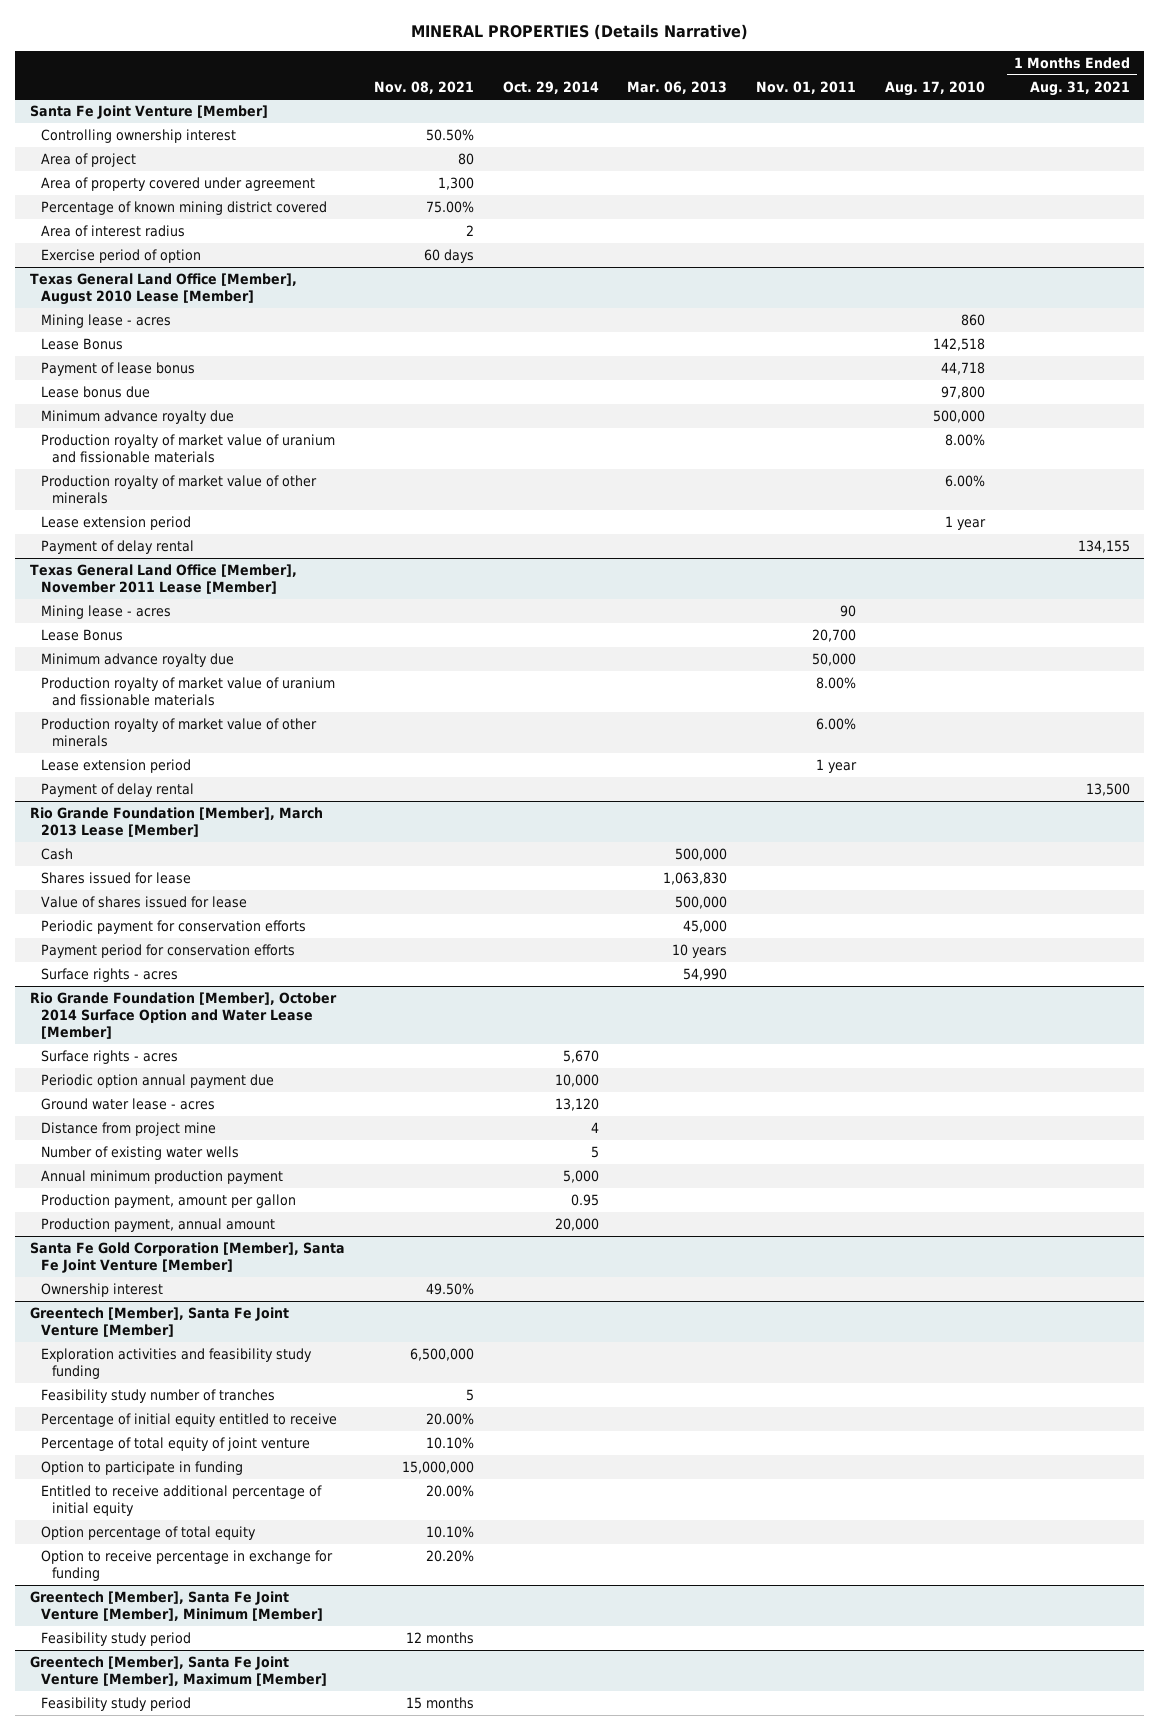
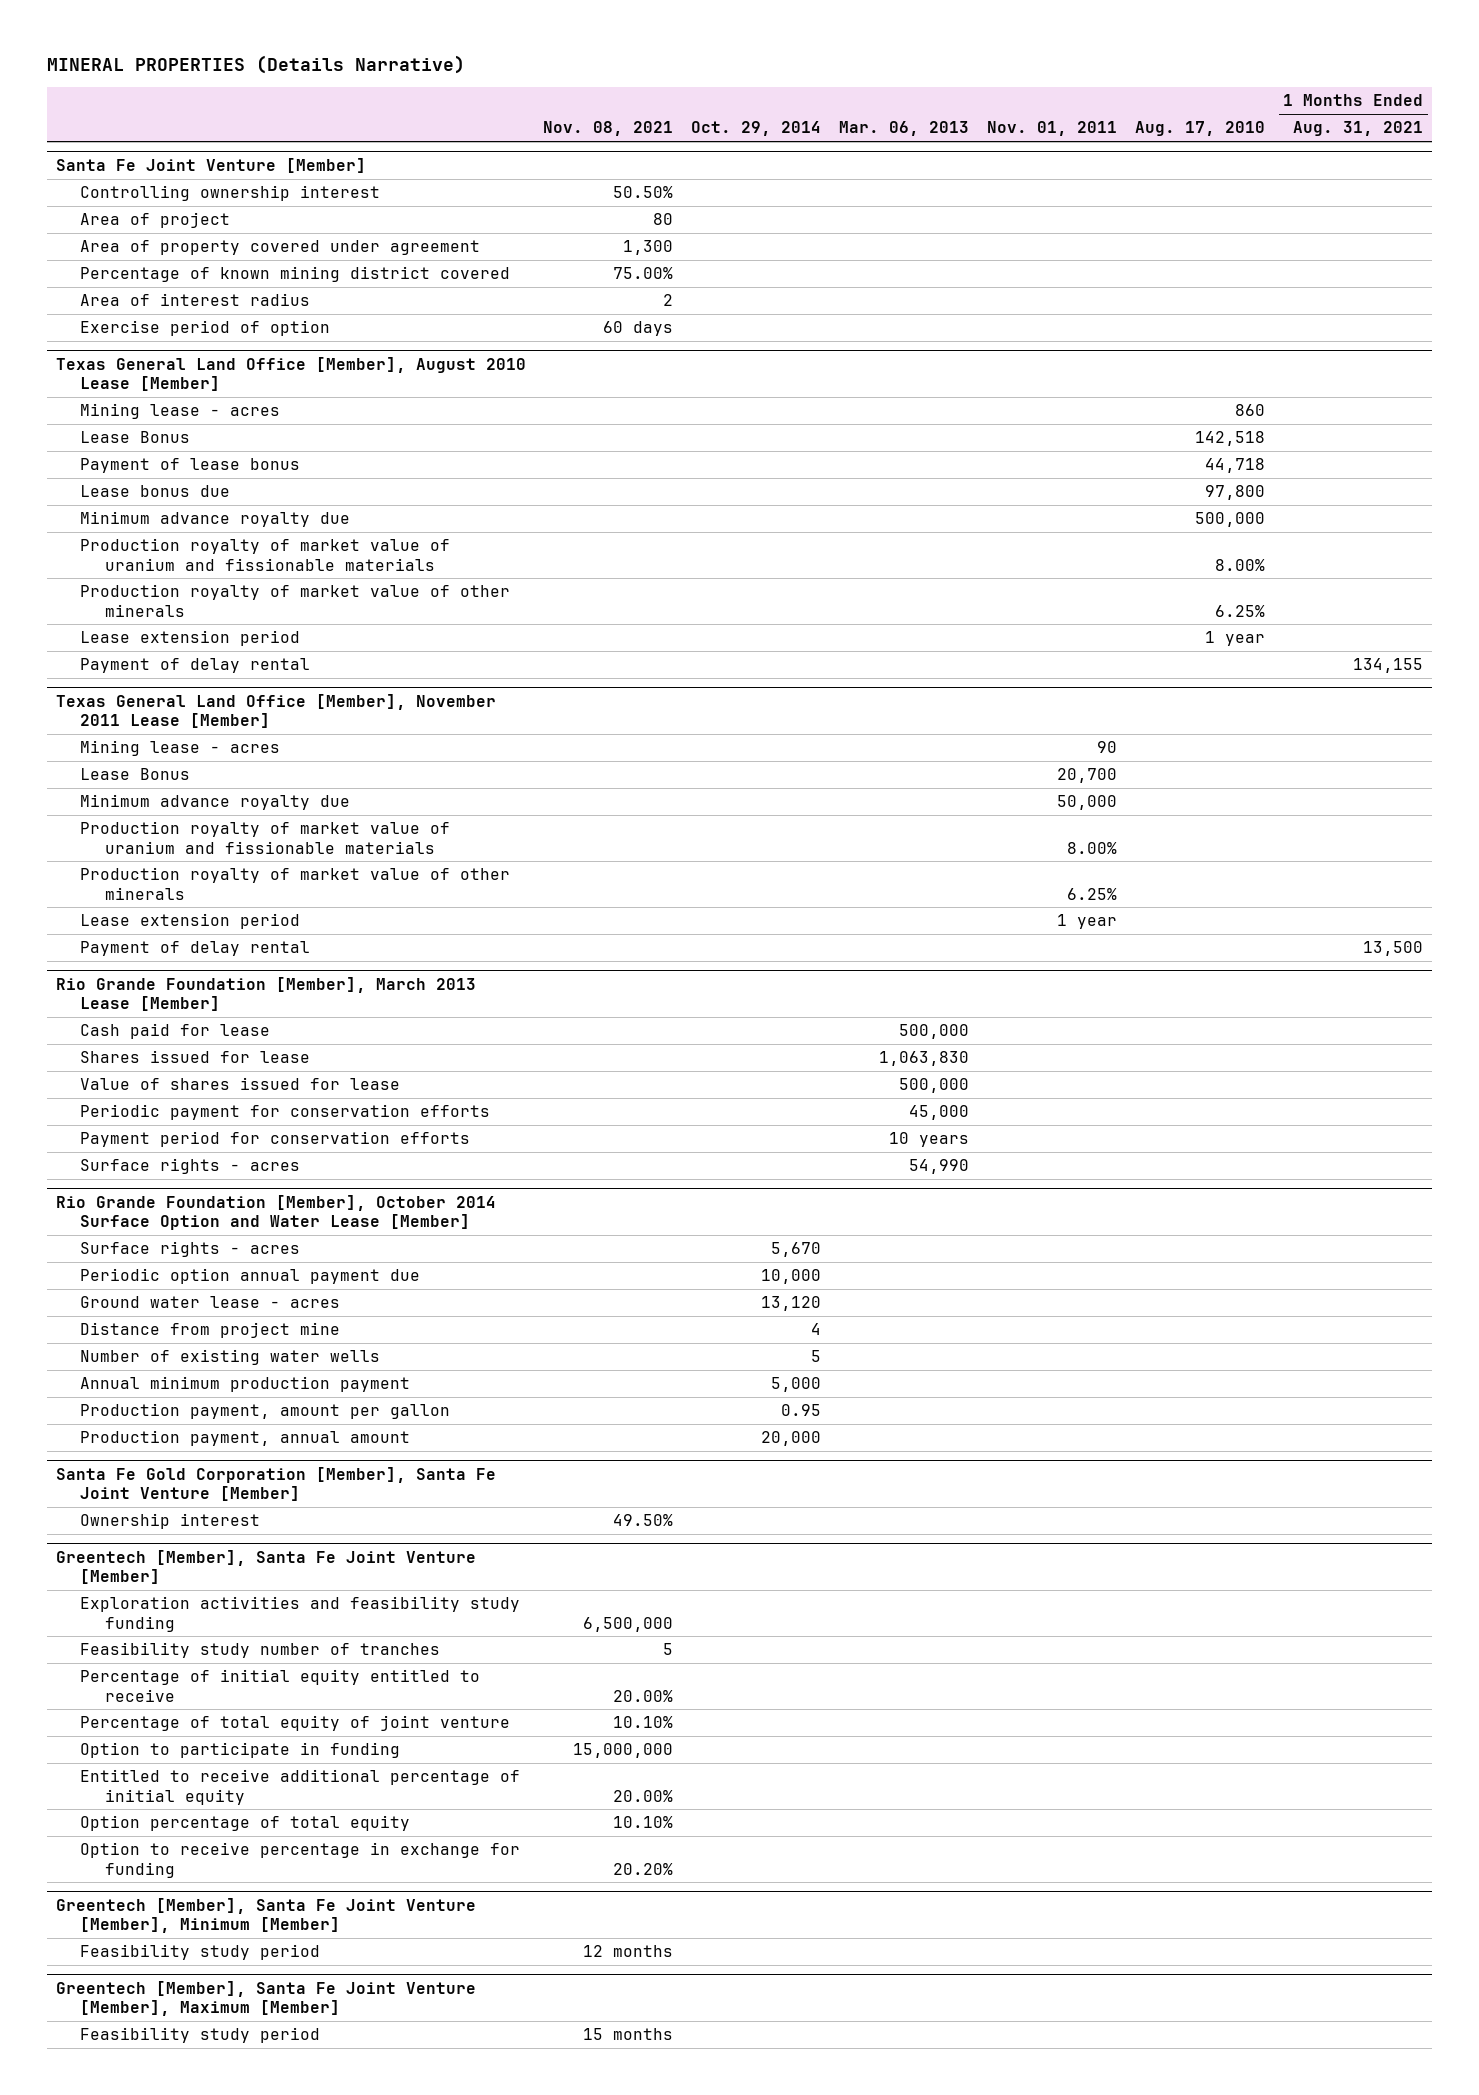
@ Texas General Land Office [Member], August 2010 Lease [Member]
- Production royalty of market value of other minerals | | | | | 6.00% |
+ Production royalty of market value of other minerals | | | | | 6.25% |
@ Texas General Land Office [Member], November 2011 Lease [Member]
- Production royalty of market value of other minerals | | | | 6.00% | |
+ Production royalty of market value of other minerals | | | | 6.25% | |
@ Rio Grande Foundation [Member], March 2013 Lease [Member]
- Cash | | | 500,000 | | |
+ Cash paid for lease | | | 500,000 | | |

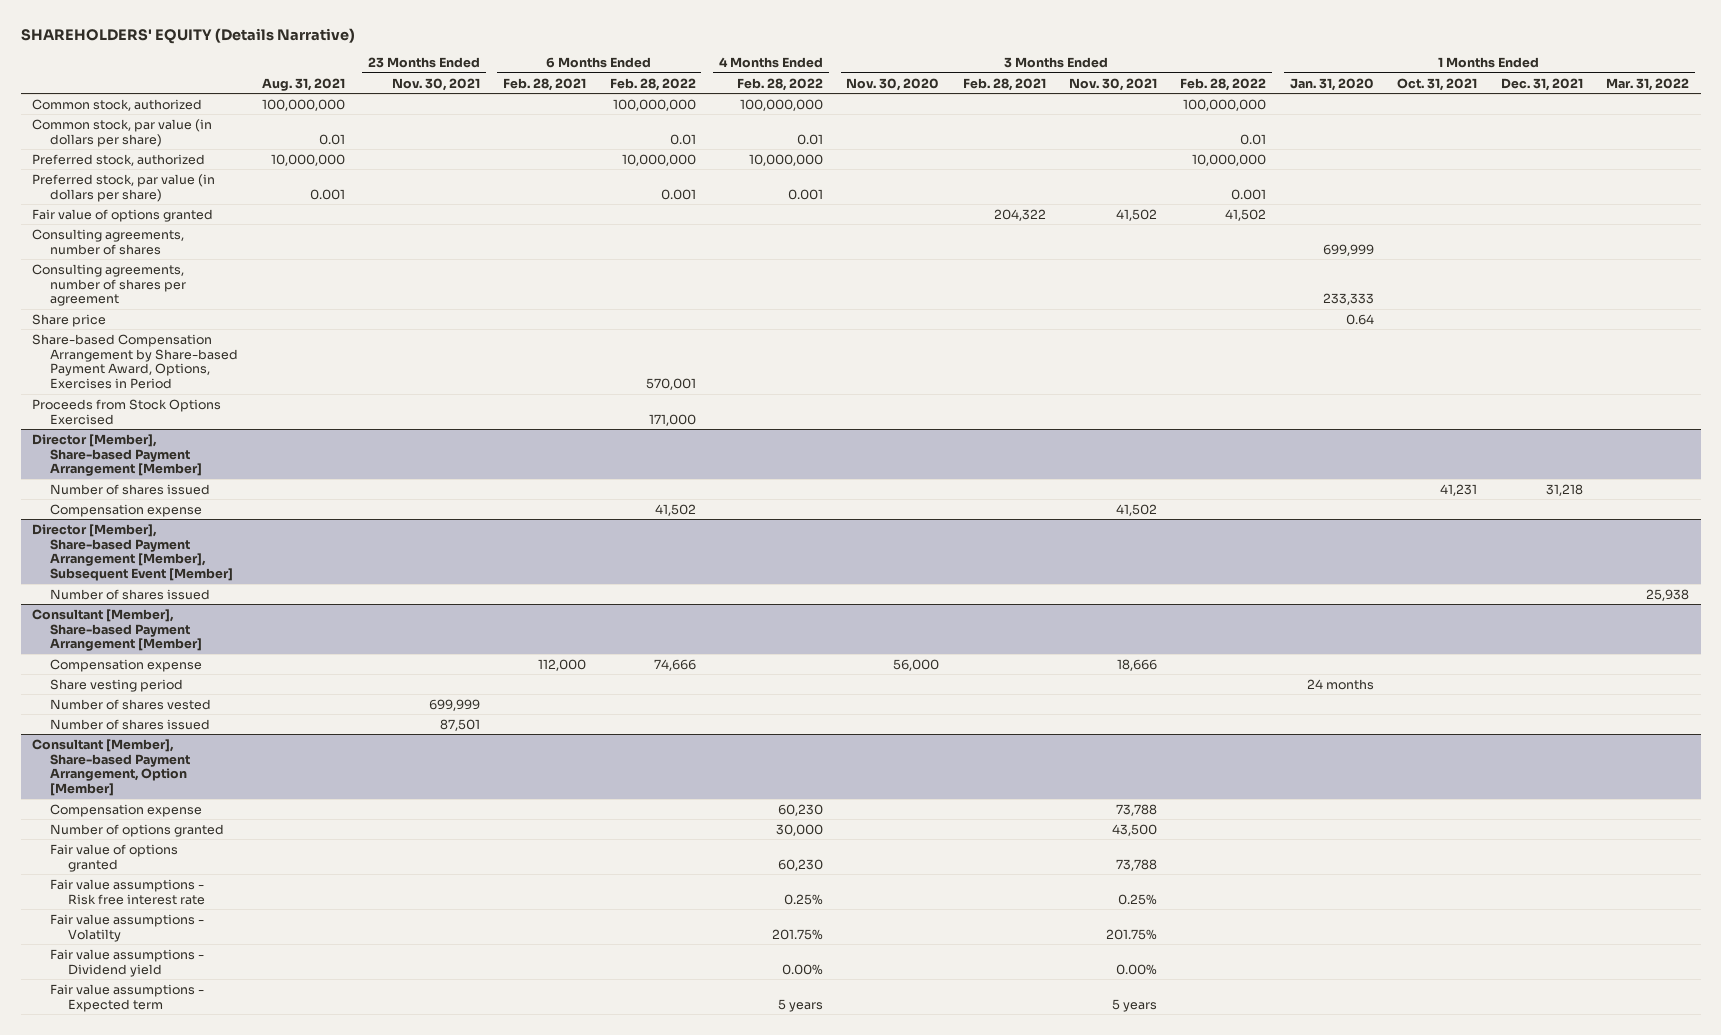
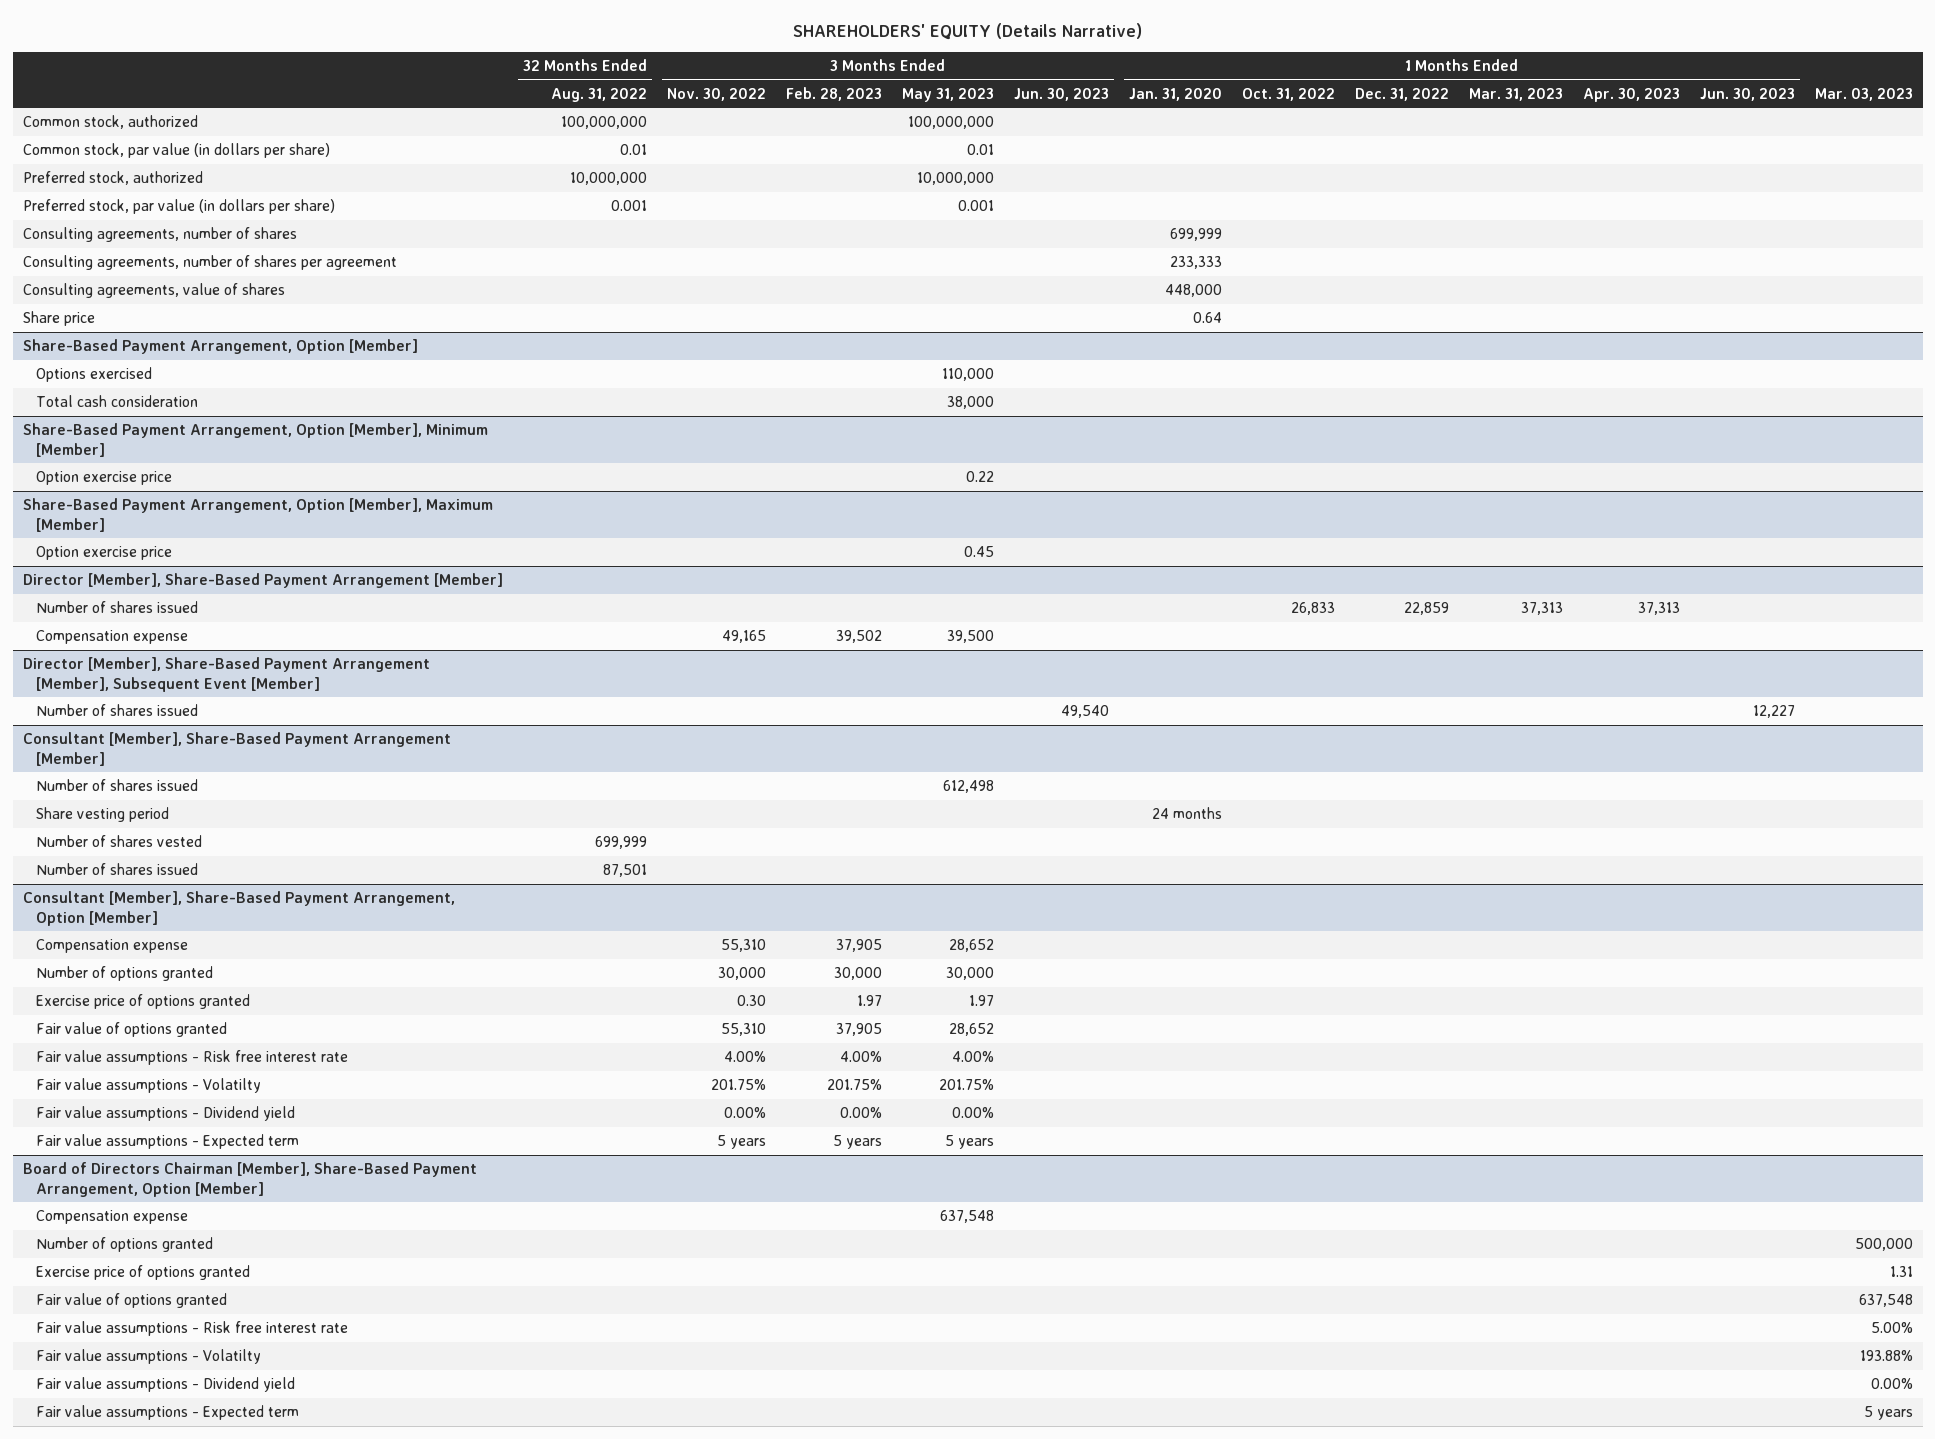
- | Aug. 31, 2021 | 23 Months Ended Nov. 30, 2021 | 6 Months Ended Feb. 28, 2021 | 6 Months Ended Feb. 28, 2022 | 4 Months Ended Feb. 28, 2022 | 3 Months Ended Nov. 30, 2020 | 3 Months Ended Feb. 28, 2021 | 3 Months Ended Nov. 30, 2021 | 3 Months Ended Feb. 28, 2022 | 1 Months Ended Jan. 31, 2020 | 1 Months Ended Oct. 31, 2021 | 1 Months Ended Dec. 31, 2021 | 1 Months Ended Mar. 31, 2022
+ | 32 Months Ended Aug. 31, 2022 | 3 Months Ended Nov. 30, 2022 | 3 Months Ended Feb. 28, 2023 | 3 Months Ended May 31, 2023 | 3 Months Ended Jun. 30, 2023 | 1 Months Ended Jan. 31, 2020 | 1 Months Ended Oct. 31, 2022 | 1 Months Ended Dec. 31, 2022 | 1 Months Ended Mar. 31, 2023 | 1 Months Ended Apr. 30, 2023 | 1 Months Ended Jun. 30, 2023 | Mar. 03, 2023
- Fair value of options granted | | | | | | | 204,322 | 41,502 | 41,502 | | | |
+ Consulting agreements, value of shares | | | | | | 448,000 | | | | | |
- Share-based Compensation Arrangement by Share-based Payment Award, Options, Exercises in Period | | | | 570,001 | | | | | | | | |
- Proceeds from Stock Options Exercised | | | | 171,000 | | | | | | | | |
- Director [Member], Share-based Payment Arrangement [Member]
+ Share-Based Payment Arrangement, Option [Member]
+ Options exercised | | | | 110,000 | | | | | | | |
+ Total cash consideration | | | | 38,000 | | | | | | | |
+ Share-Based Payment Arrangement, Option [Member], Minimum [Member]
+ Option exercise price | | | | 0.22 | | | | | | | |
+ Share-Based Payment Arrangement, Option [Member], Maximum [Member]
+ Option exercise price | | | | 0.45 | | | | | | | |
+ Director [Member], Share-Based Payment Arrangement [Member]
- Director [Member], Share-based Payment Arrangement [Member], Subsequent Event [Member]
+ Director [Member], Share-Based Payment Arrangement [Member], Subsequent Event [Member]
- Consultant [Member], Share-based Payment Arrangement [Member]
- Compensation expense | | | 112,000 | 74,666 | | 56,000 | | 18,666 | | | | |
+ Consultant [Member], Share-Based Payment Arrangement [Member]
+ Number of shares issued | | | | 612,498 | | | | | | | |
- Consultant [Member], Share-based Payment Arrangement, Option [Member]
+ Consultant [Member], Share-Based Payment Arrangement, Option [Member]
+ Exercise price of options granted | | 0.30 | 1.97 | 1.97 | | | | | | | |
+ Board of Directors Chairman [Member], Share-Based Payment Arrangement, Option [Member]
+ Compensation expense | | | | 637,548 | | | | | | | |
+ Number of options granted | | | | | | | | | | | | 500,000
+ Exercise price of options granted | | | | | | | | | | | | 1.31
+ Fair value of options granted | | | | | | | | | | | | 637,548
+ Fair value assumptions - Risk free interest rate | | | | | | | | | | | | 5.00%
+ Fair value assumptions - Volatilty | | | | | | | | | | | | 193.88%
+ Fair value assumptions - Dividend yield | | | | | | | | | | | | 0.00%
+ Fair value assumptions - Expected term | | | | | | | | | | | | 5 years

